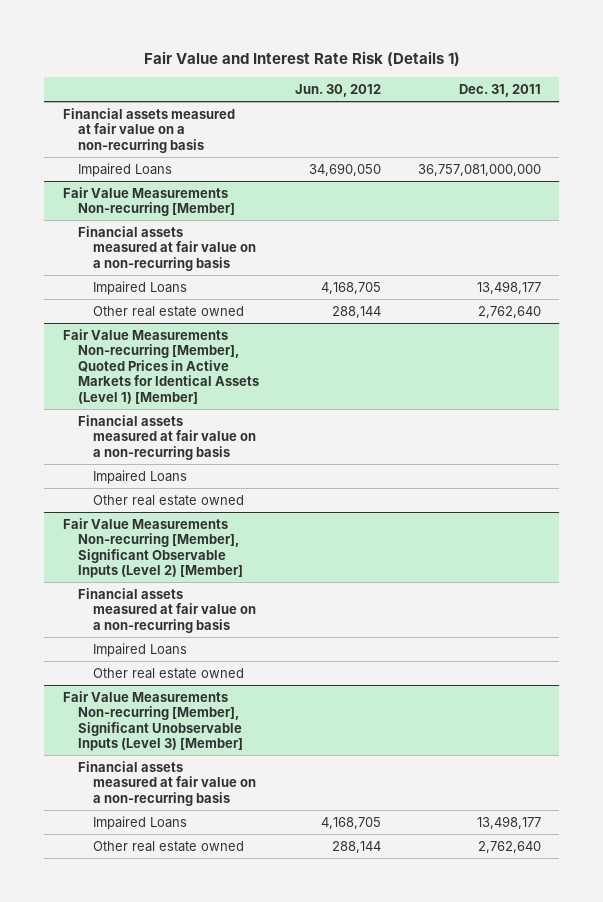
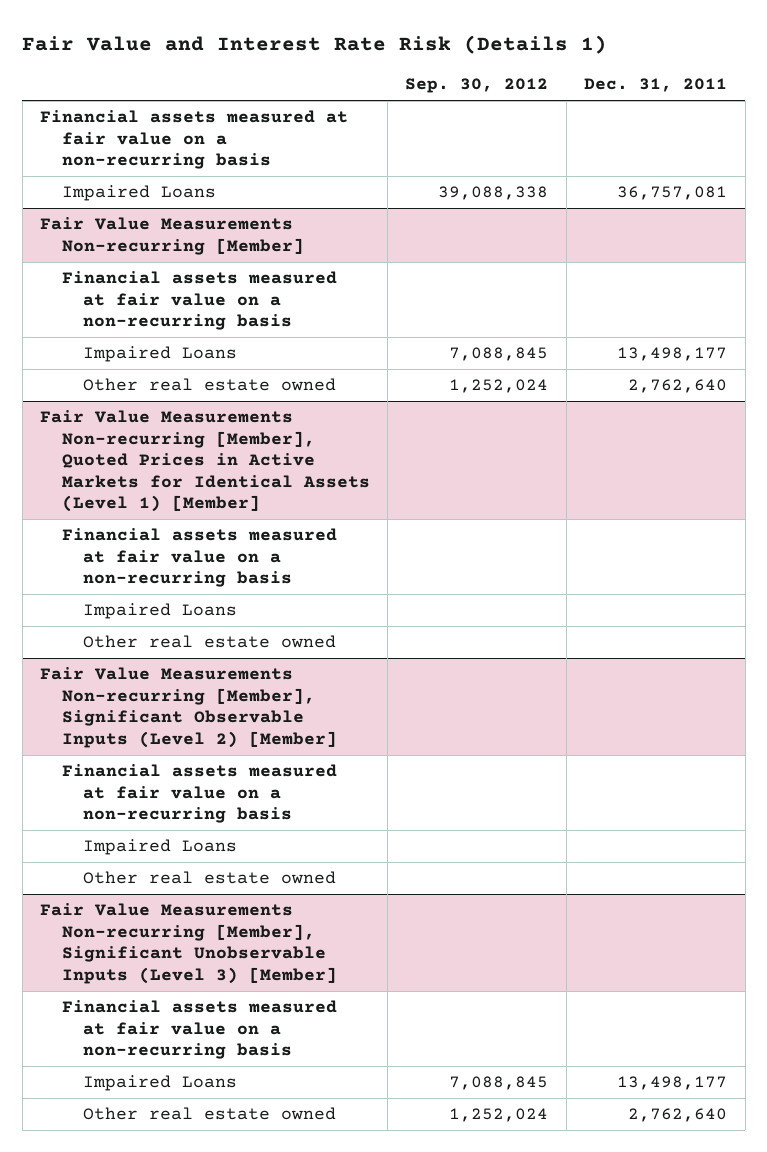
- | Jun. 30, 2012 | Dec. 31, 2011
+ | Sep. 30, 2012 | Dec. 31, 2011
- Impaired Loans | 34,690,050 | 36,757,081,000,000
+ Impaired Loans | 39,088,338 | 36,757,081

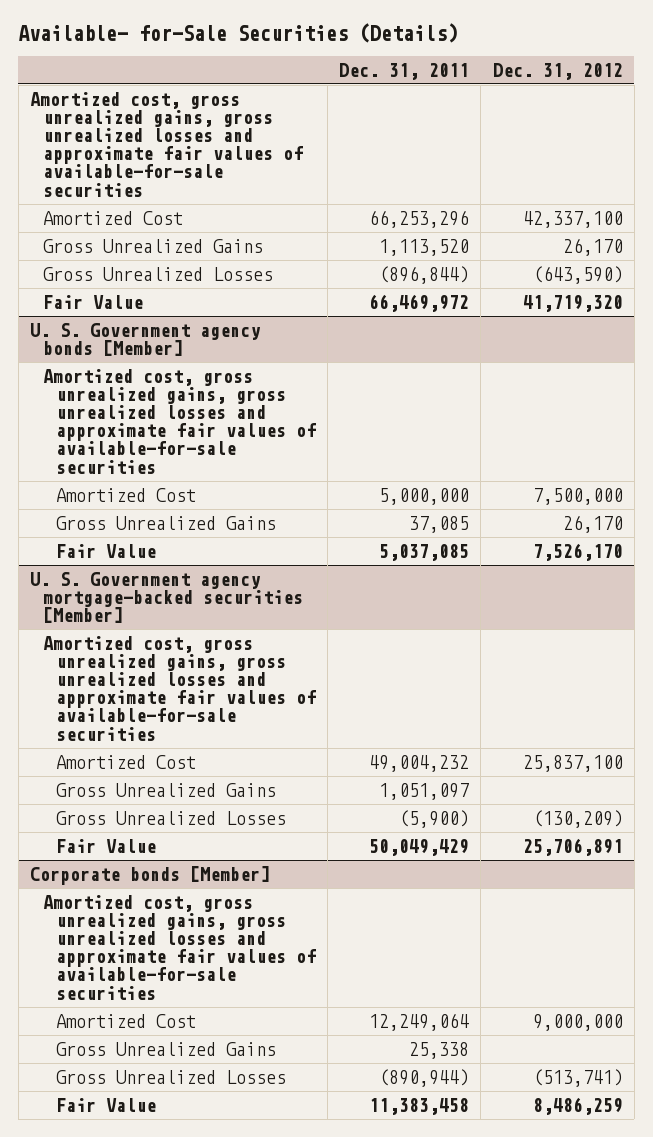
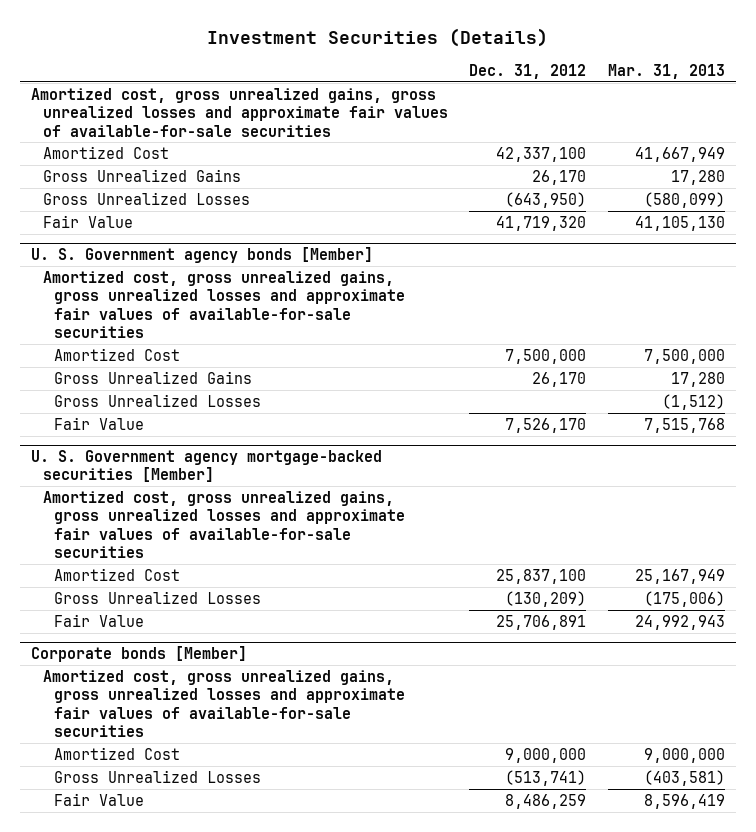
- Available- for-Sale Securities (Details)
+ Investment Securities (Details)
- | Dec. 31, 2011 | Dec. 31, 2012
+ | Dec. 31, 2012 | Mar. 31, 2013
- Gross Unrealized Losses | (896,844) | (643,590)
+ Gross Unrealized Losses | (643,950) | (580,099)
@ U. S. Government agency bonds [Member]
+ Gross Unrealized Losses | | (1,512)
@ U. S. Government agency mortgage-backed securities [Member]
- Gross Unrealized Gains | 1,051,097 |
@ Corporate bonds [Member]
- Gross Unrealized Gains | 25,338 |

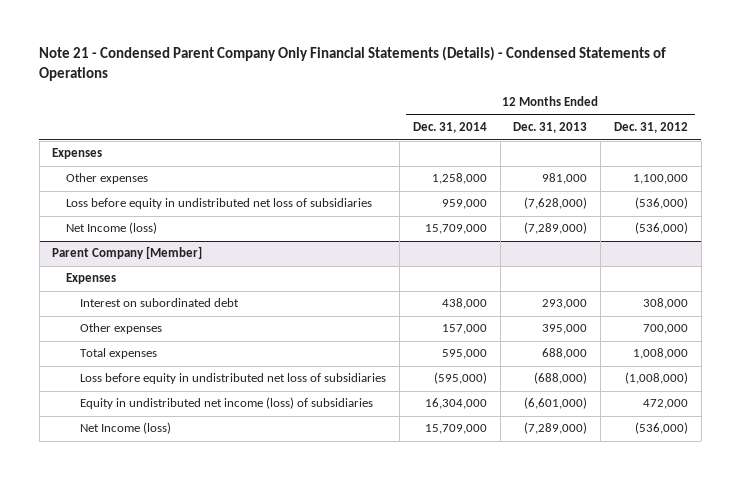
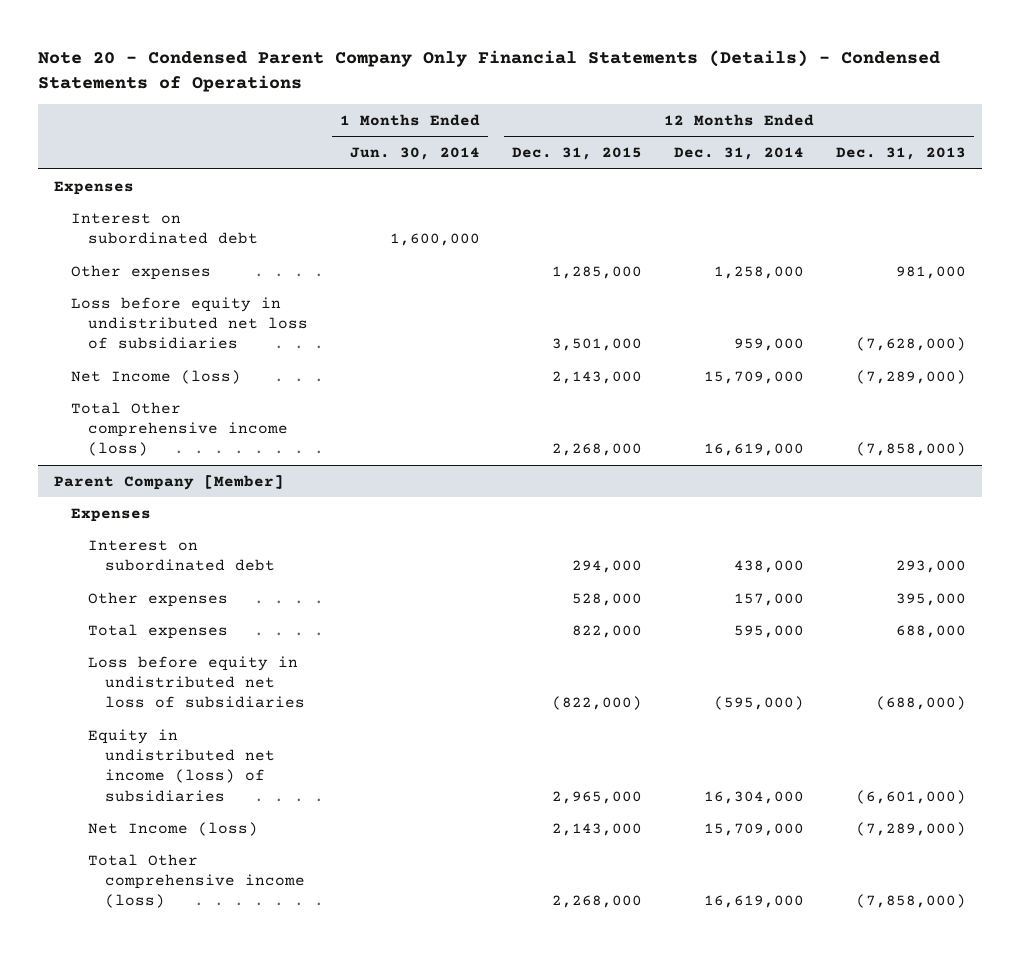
- Note 21 - Condensed Parent Company Only Financial Statements (Details) - Condensed Statements of Operations
+ Note 20 - Condensed Parent Company Only Financial Statements (Details) - Condensed Statements of Operations
- | 12 Months Ended Dec. 31, 2014 | 12 Months Ended Dec. 31, 2013 | 12 Months Ended Dec. 31, 2012
+ | 1 Months Ended Jun. 30, 2014 | 12 Months Ended Dec. 31, 2015 | 12 Months Ended Dec. 31, 2014 | 12 Months Ended Dec. 31, 2013
+ Interest on subordinated debt | 1,600,000 | | |
+ Total Other comprehensive income (loss) | | 2,268,000 | 16,619,000 | (7,858,000)
@ Parent Company [Member]
+ Total Other comprehensive income (loss) | | 2,268,000 | 16,619,000 | (7,858,000)

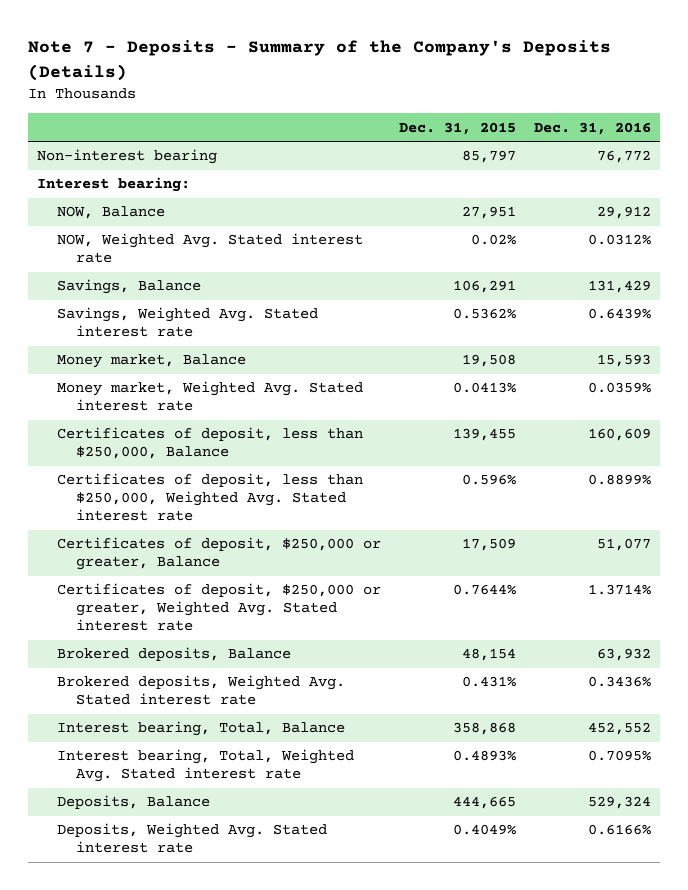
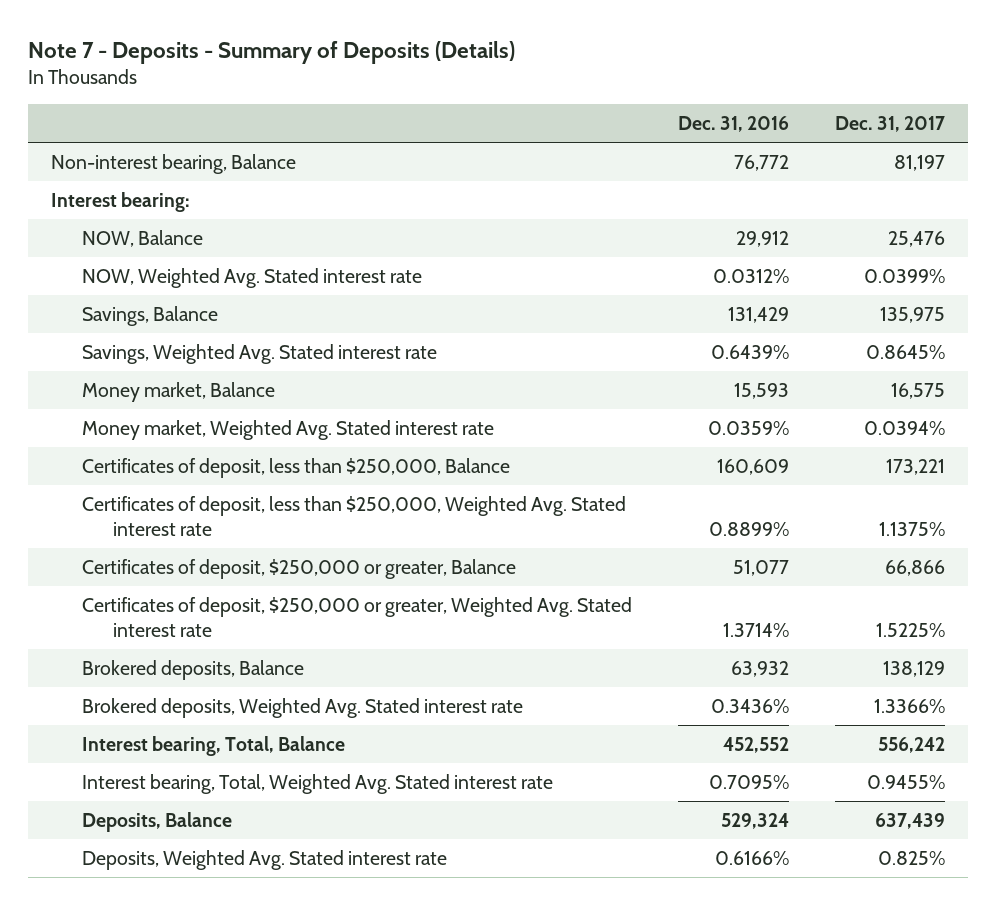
- Note 7 - Deposits - Summary of the Company's Deposits (Details)
+ Note 7 - Deposits - Summary of Deposits (Details)
- | Dec. 31, 2015 | Dec. 31, 2016
+ | Dec. 31, 2016 | Dec. 31, 2017
- Non-interest bearing | 85,797 | 76,772
+ Non-interest bearing, Balance | 76,772 | 81,197

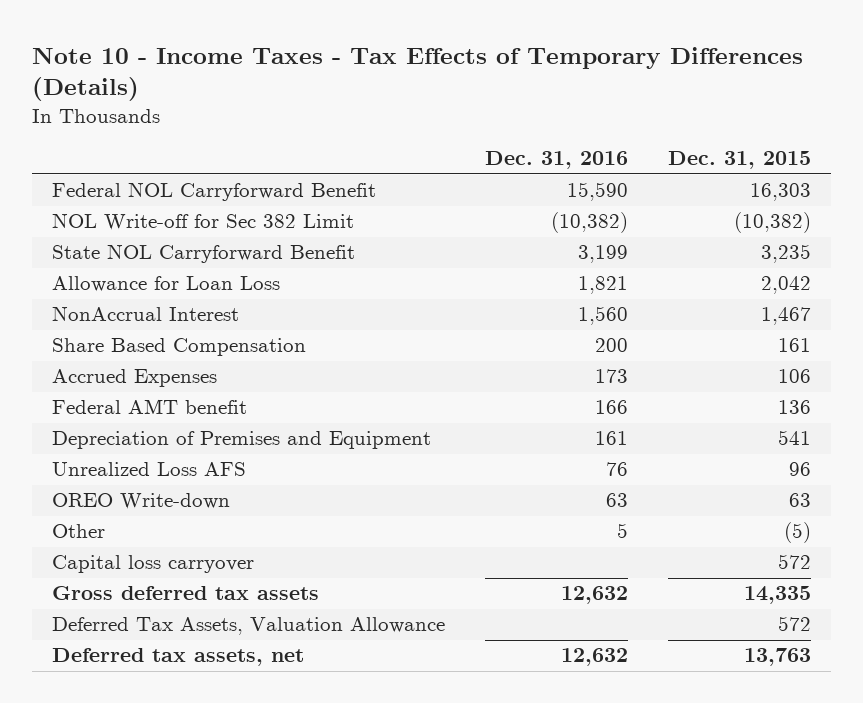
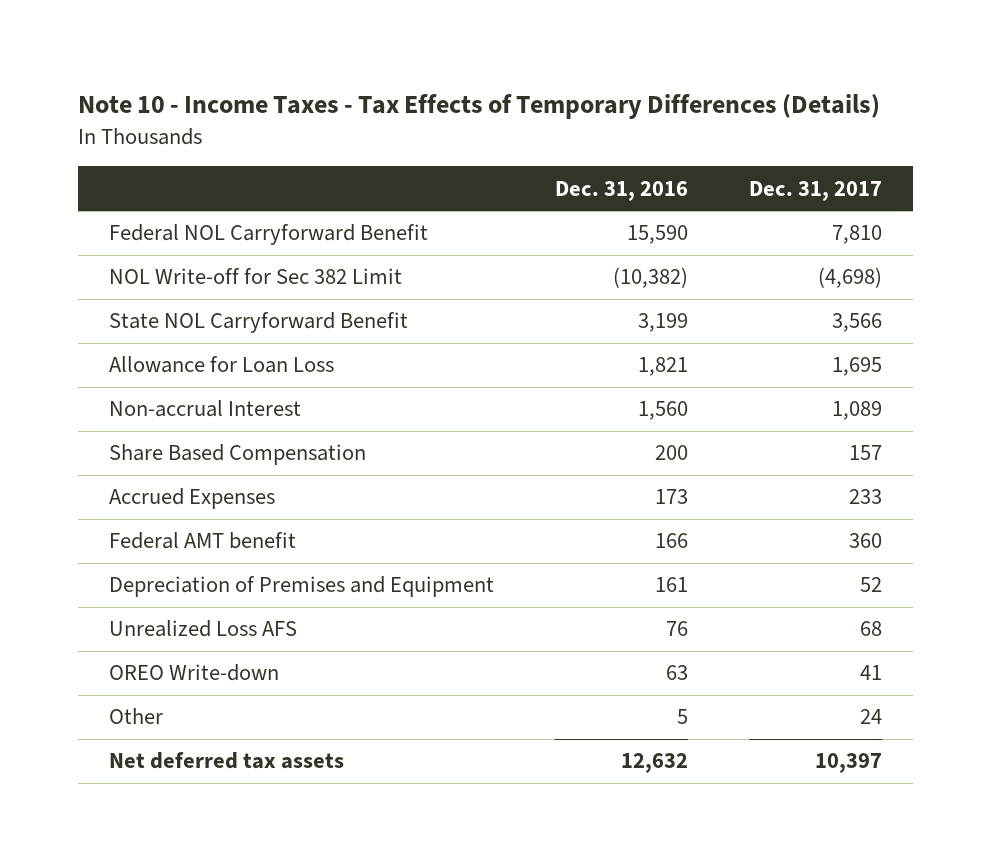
- | Dec. 31, 2016 | Dec. 31, 2015
+ | Dec. 31, 2016 | Dec. 31, 2017
- NonAccrual Interest | 1,560 | 1,467
+ Non-accrual Interest | 1,560 | 1,089
- Capital loss carryover | | 572
- Gross deferred tax assets | 12,632 | 14,335
- Deferred Tax Assets, Valuation Allowance | | 572
- Deferred tax assets, net | 12,632 | 13,763
+ Net deferred tax assets | 12,632 | 10,397

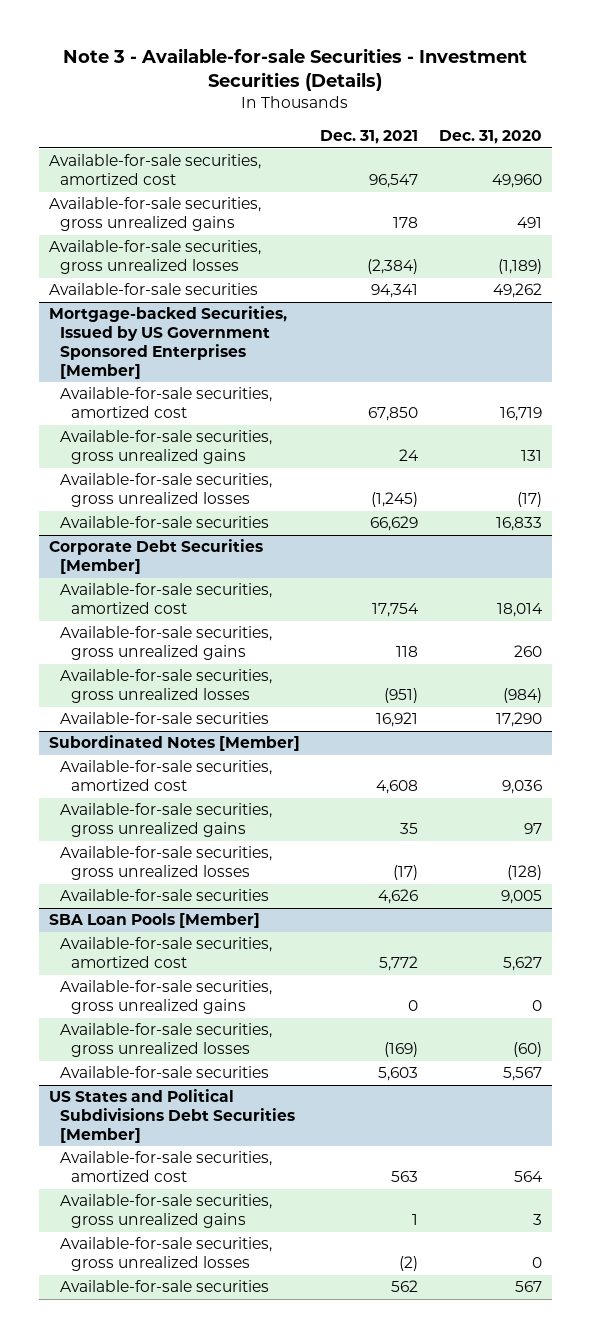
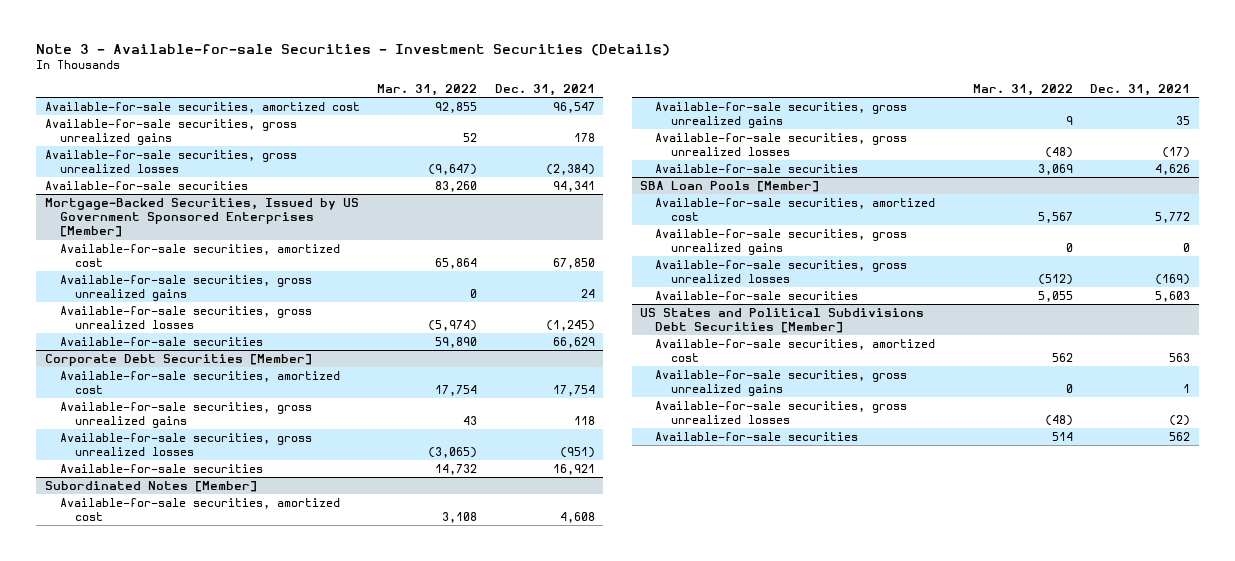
- | Dec. 31, 2021 | Dec. 31, 2020
+ | Mar. 31, 2022 | Dec. 31, 2021
- Mortgage-backed Securities, Issued by US Government Sponsored Enterprises [Member]
+ Mortgage-Backed Securities, Issued by US Government Sponsored Enterprises [Member]

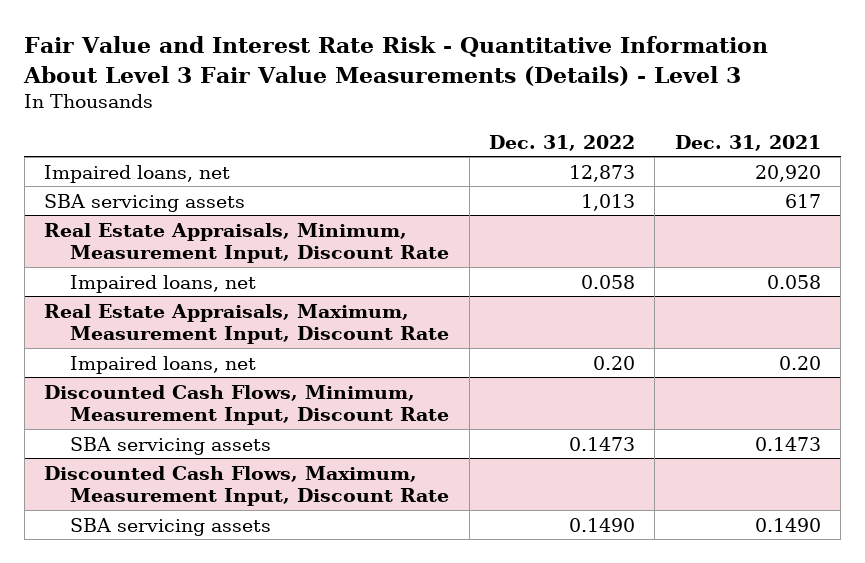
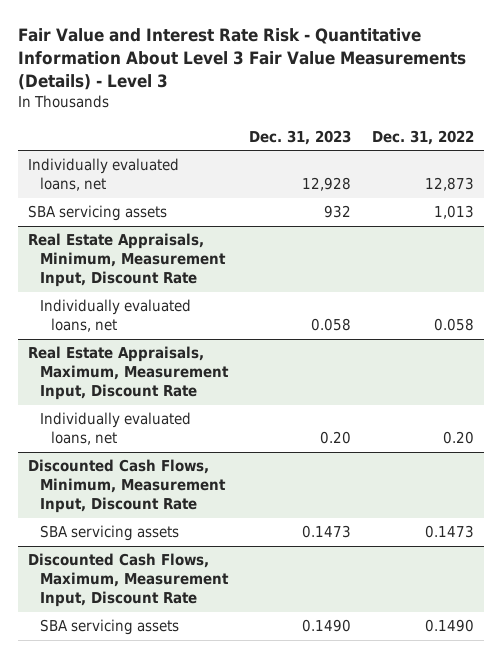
- | Dec. 31, 2022 | Dec. 31, 2021
+ | Dec. 31, 2023 | Dec. 31, 2022
- Impaired loans, net | 12,873 | 20,920
+ Individually evaluated loans, net | 12,928 | 12,873
@ Real Estate Appraisals, Minimum, Measurement Input, Discount Rate
- Impaired loans, net | 0.058 | 0.058
+ Individually evaluated loans, net | 0.058 | 0.058
@ Real Estate Appraisals, Maximum, Measurement Input, Discount Rate
- Impaired loans, net | 0.20 | 0.20
+ Individually evaluated loans, net | 0.20 | 0.20

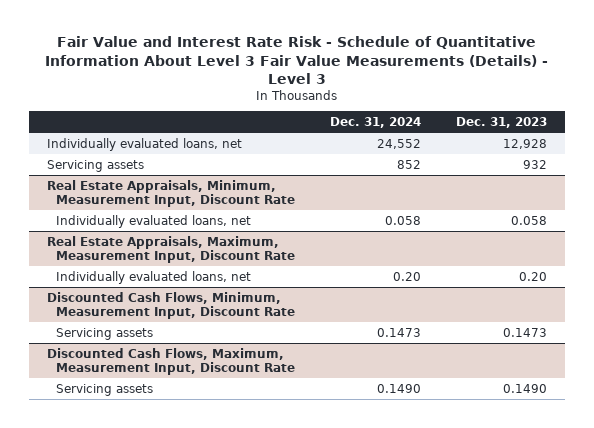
- Fair Value and Interest Rate Risk - Quantitative Information About Level 3 Fair Value Measurements (Details) - Level 3
+ Fair Value and Interest Rate Risk - Schedule of Quantitative Information About Level 3 Fair Value Measurements (Details) - Level 3
- | Dec. 31, 2023 | Dec. 31, 2022
+ | Dec. 31, 2024 | Dec. 31, 2023
- SBA servicing assets | 932 | 1,013
+ Servicing assets | 852 | 932
@ Discounted Cash Flows, Minimum, Measurement Input, Discount Rate
- SBA servicing assets | 0.1473 | 0.1473
+ Servicing assets | 0.1473 | 0.1473
@ Discounted Cash Flows, Maximum, Measurement Input, Discount Rate
- SBA servicing assets | 0.1490 | 0.1490
+ Servicing assets | 0.1490 | 0.1490

